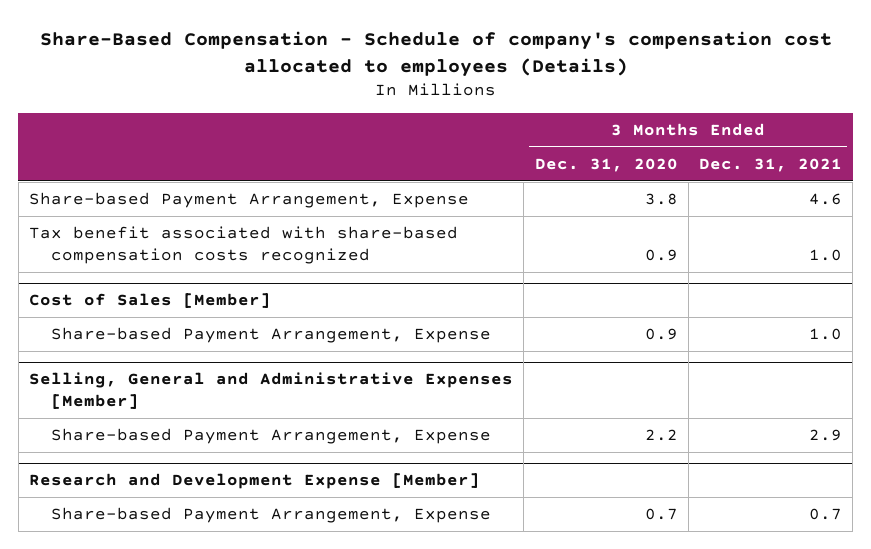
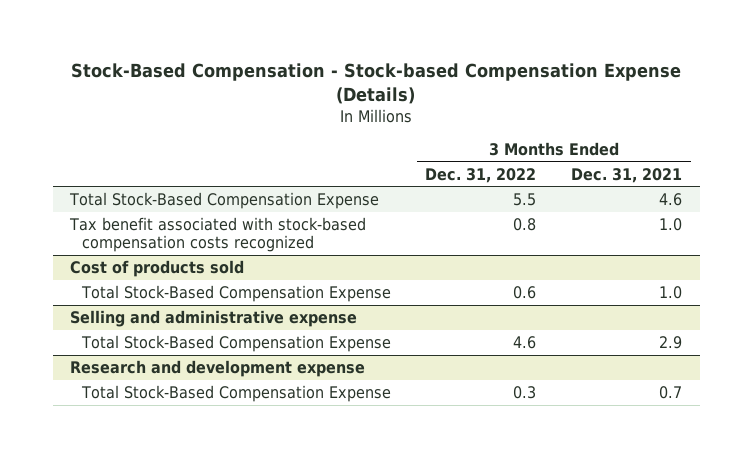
- Share-Based Compensation - Schedule of company's compensation cost allocated to employees (Details)
+ Stock-Based Compensation - Stock-based Compensation Expense (Details)
- | 3 Months Ended Dec. 31, 2020 | 3 Months Ended Dec. 31, 2021
+ | 3 Months Ended Dec. 31, 2022 | 3 Months Ended Dec. 31, 2021
- Share-based Payment Arrangement, Expense | 3.8 | 4.6
- Tax benefit associated with share-based compensation costs recognized | 0.9 | 1.0
- Cost of Sales [Member]
- Share-based Payment Arrangement, Expense | 0.9 | 1.0
- Selling, General and Administrative Expenses [Member]
- Share-based Payment Arrangement, Expense | 2.2 | 2.9
- Research and Development Expense [Member]
- Share-based Payment Arrangement, Expense | 0.7 | 0.7
+ Total Stock-Based Compensation Expense | 5.5 | 4.6
+ Tax benefit associated with stock-based compensation costs recognized | 0.8 | 1.0
+ Cost of products sold
+ Total Stock-Based Compensation Expense | 0.6 | 1.0
+ Selling and administrative expense
+ Total Stock-Based Compensation Expense | 4.6 | 2.9
+ Research and development expense
+ Total Stock-Based Compensation Expense | 0.3 | 0.7

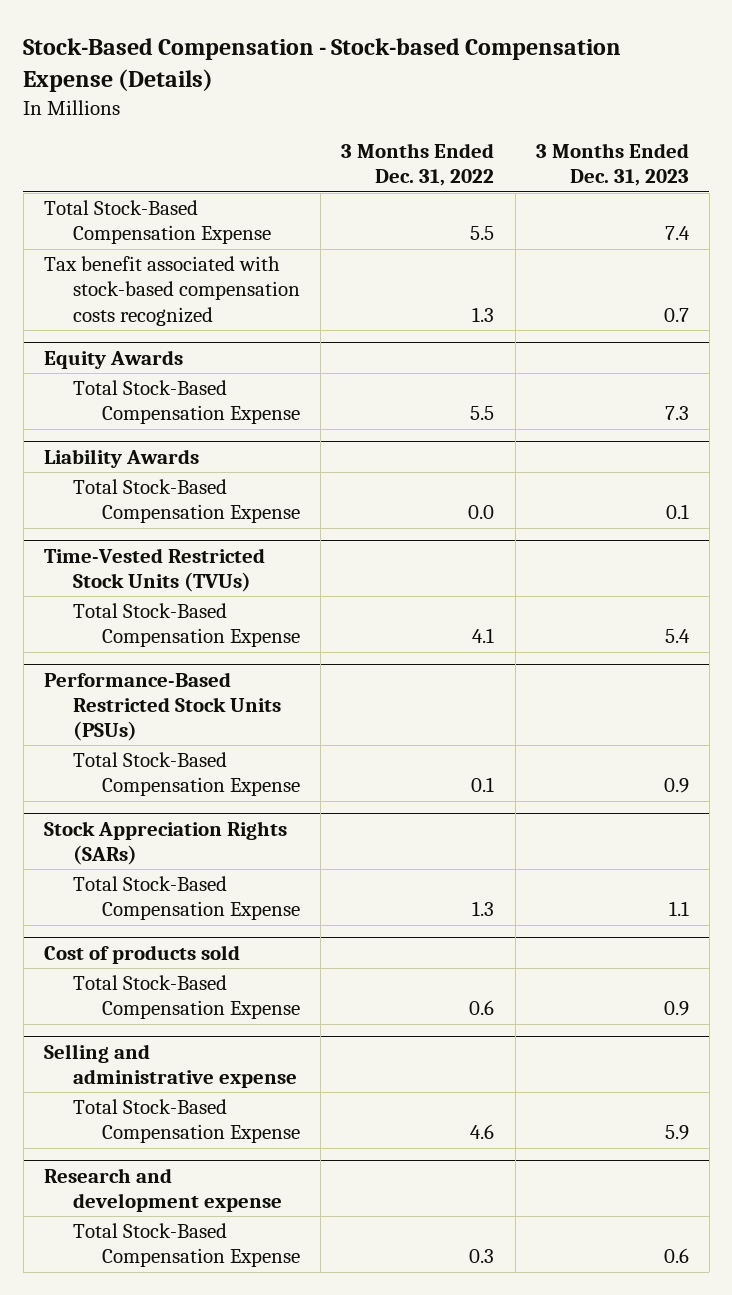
- | 3 Months Ended Dec. 31, 2022 | 3 Months Ended Dec. 31, 2021
+ | 3 Months Ended Dec. 31, 2022 | 3 Months Ended Dec. 31, 2023
- Tax benefit associated with stock-based compensation costs recognized | 0.8 | 1.0
+ Tax benefit associated with stock-based compensation costs recognized | 1.3 | 0.7
+ Equity Awards
+ Total Stock-Based Compensation Expense | 5.5 | 7.3
+ Liability Awards
+ Total Stock-Based Compensation Expense | 0.0 | 0.1
+ Time-Vested Restricted Stock Units (TVUs)
+ Total Stock-Based Compensation Expense | 4.1 | 5.4
+ Performance-Based Restricted Stock Units (PSUs)
+ Total Stock-Based Compensation Expense | 0.1 | 0.9
+ Stock Appreciation Rights (SARs)
+ Total Stock-Based Compensation Expense | 1.3 | 1.1

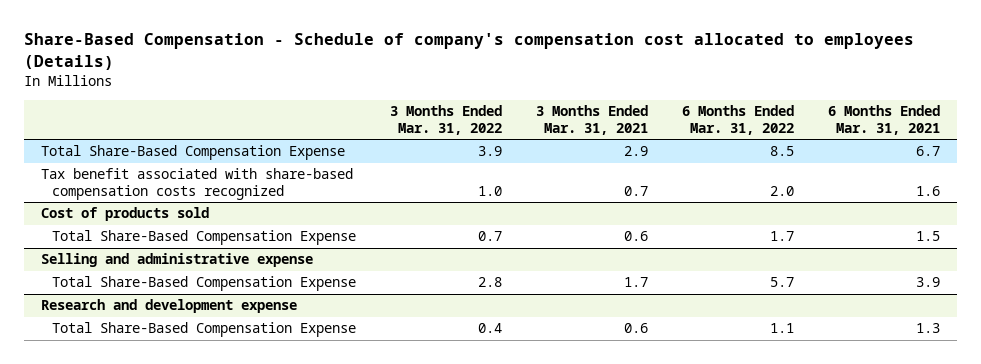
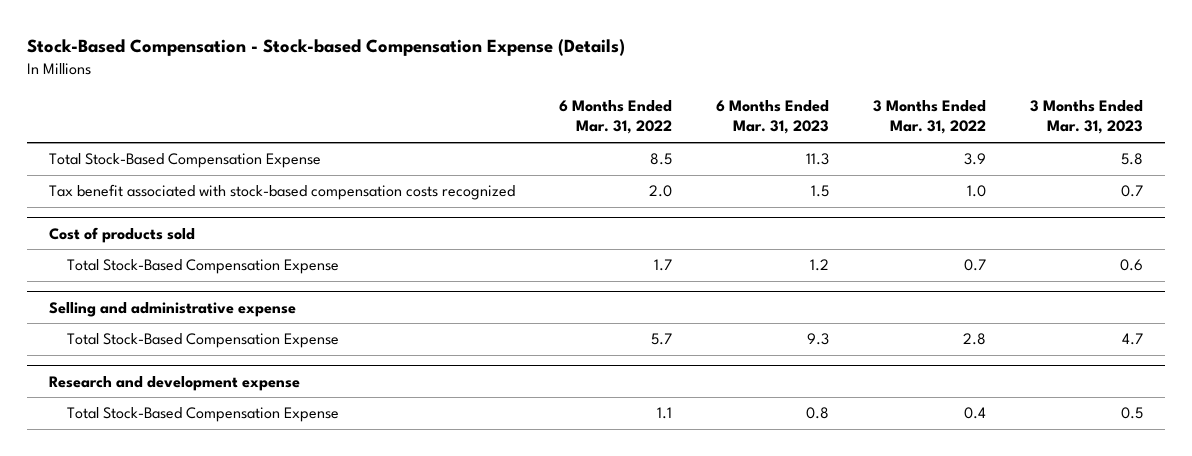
- Share-Based Compensation - Schedule of company's compensation cost allocated to employees (Details)
+ Stock-Based Compensation - Stock-based Compensation Expense (Details)
- | 3 Months Ended Mar. 31, 2022 | 3 Months Ended Mar. 31, 2021 | 6 Months Ended Mar. 31, 2022 | 6 Months Ended Mar. 31, 2021
+ | 6 Months Ended Mar. 31, 2022 | 6 Months Ended Mar. 31, 2023 | 3 Months Ended Mar. 31, 2022 | 3 Months Ended Mar. 31, 2023
- Total Share-Based Compensation Expense | 3.9 | 2.9 | 8.5 | 6.7
- Tax benefit associated with share-based compensation costs recognized | 1.0 | 0.7 | 2.0 | 1.6
+ Total Stock-Based Compensation Expense | 8.5 | 11.3 | 3.9 | 5.8
+ Tax benefit associated with stock-based compensation costs recognized | 2.0 | 1.5 | 1.0 | 0.7
@ Cost of products sold
- Total Share-Based Compensation Expense | 0.7 | 0.6 | 1.7 | 1.5
+ Total Stock-Based Compensation Expense | 1.7 | 1.2 | 0.7 | 0.6
@ Selling and administrative expense
- Total Share-Based Compensation Expense | 2.8 | 1.7 | 5.7 | 3.9
+ Total Stock-Based Compensation Expense | 5.7 | 9.3 | 2.8 | 4.7
@ Research and development expense
- Total Share-Based Compensation Expense | 0.4 | 0.6 | 1.1 | 1.3
+ Total Stock-Based Compensation Expense | 1.1 | 0.8 | 0.4 | 0.5

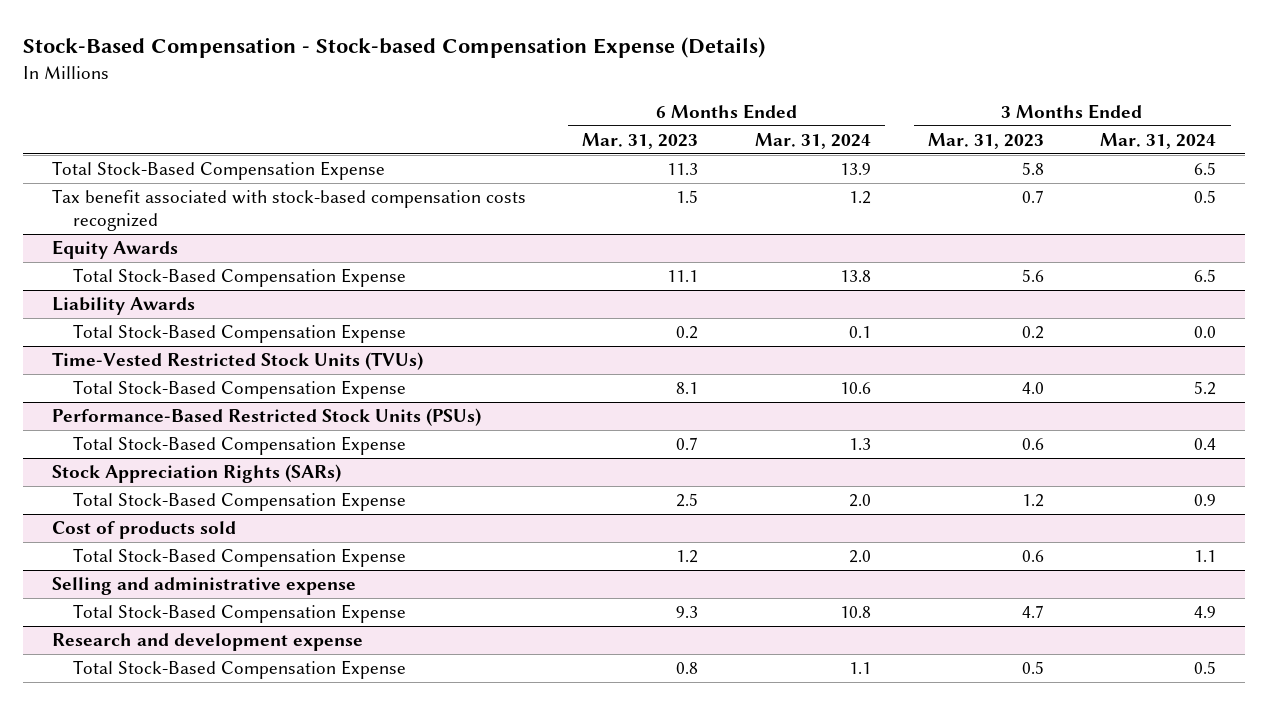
- | 6 Months Ended Mar. 31, 2022 | 6 Months Ended Mar. 31, 2023 | 3 Months Ended Mar. 31, 2022 | 3 Months Ended Mar. 31, 2023
+ | 6 Months Ended Mar. 31, 2023 | 6 Months Ended Mar. 31, 2024 | 3 Months Ended Mar. 31, 2023 | 3 Months Ended Mar. 31, 2024
+ Equity Awards
+ Total Stock-Based Compensation Expense | 11.1 | 13.8 | 5.6 | 6.5
+ Liability Awards
+ Total Stock-Based Compensation Expense | 0.2 | 0.1 | 0.2 | 0.0
+ Time-Vested Restricted Stock Units (TVUs)
+ Total Stock-Based Compensation Expense | 8.1 | 10.6 | 4.0 | 5.2
+ Performance-Based Restricted Stock Units (PSUs)
+ Total Stock-Based Compensation Expense | 0.7 | 1.3 | 0.6 | 0.4
+ Stock Appreciation Rights (SARs)
+ Total Stock-Based Compensation Expense | 2.5 | 2.0 | 1.2 | 0.9

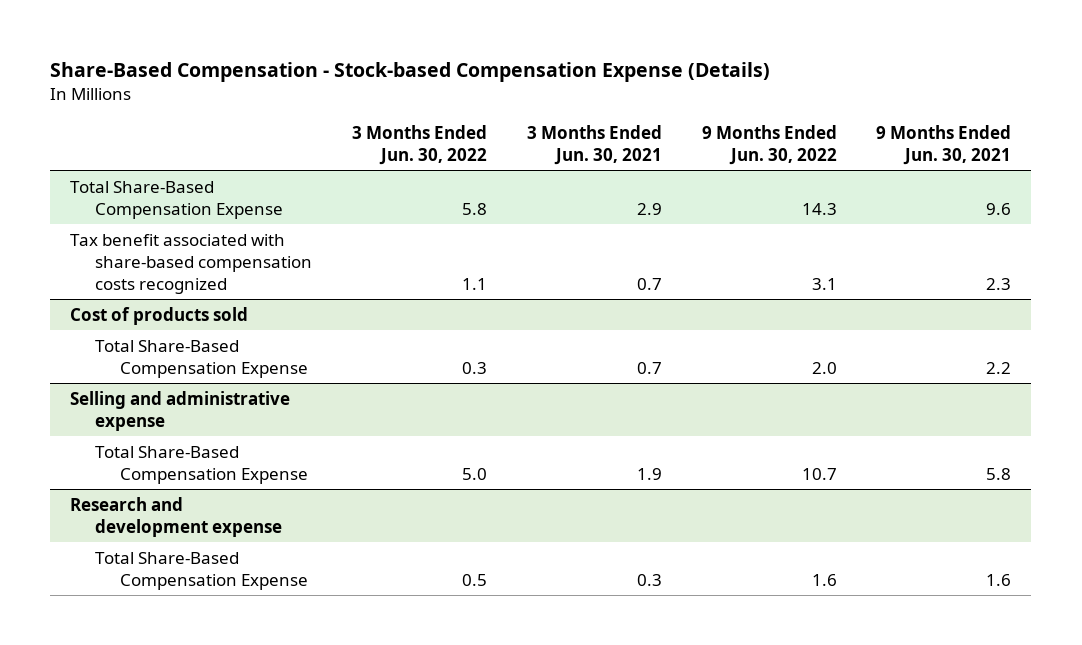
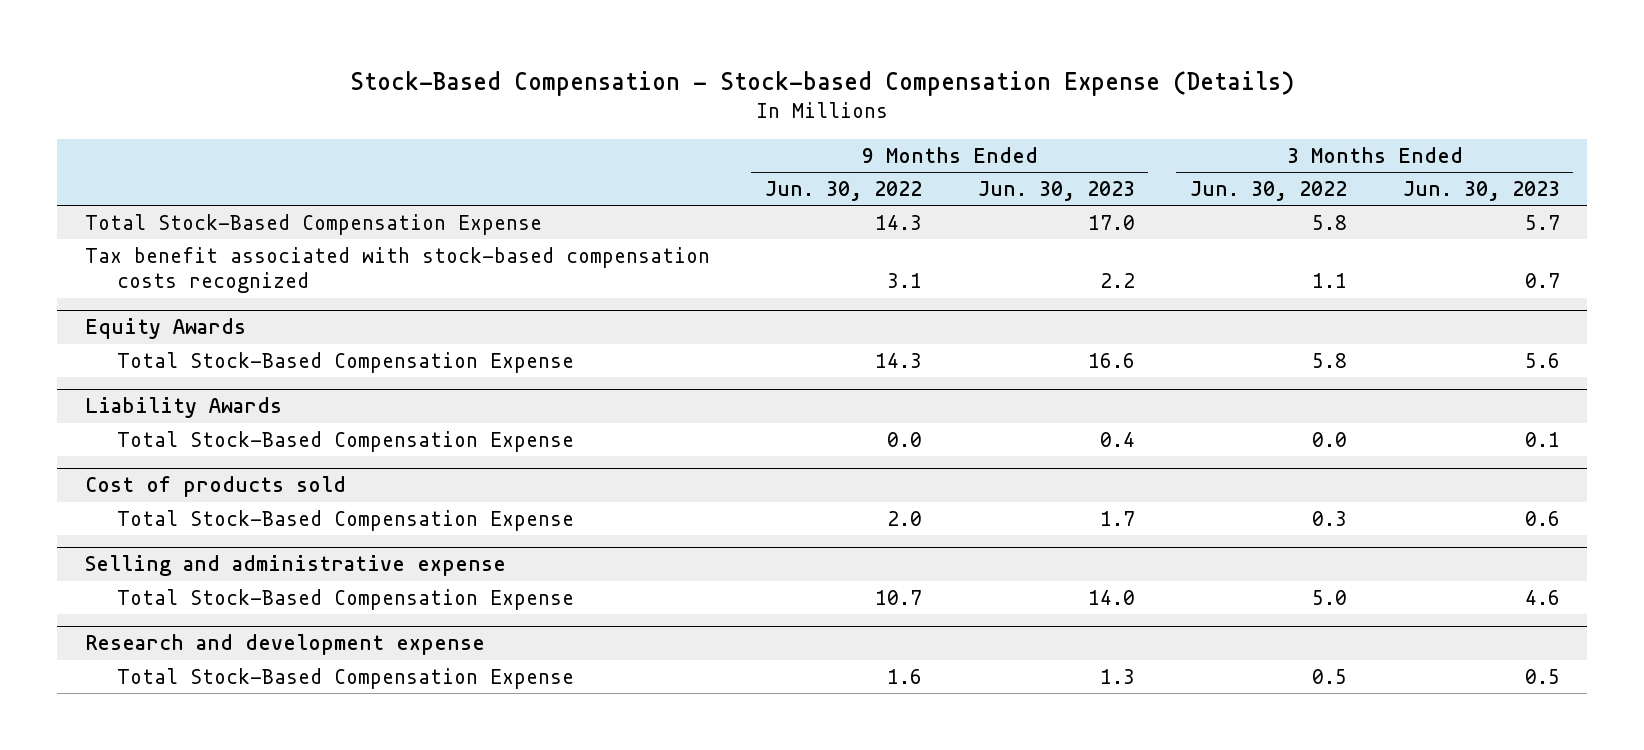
- Share-Based Compensation - Stock-based Compensation Expense (Details)
+ Stock-Based Compensation - Stock-based Compensation Expense (Details)
- | 3 Months Ended Jun. 30, 2022 | 3 Months Ended Jun. 30, 2021 | 9 Months Ended Jun. 30, 2022 | 9 Months Ended Jun. 30, 2021
+ | 9 Months Ended Jun. 30, 2022 | 9 Months Ended Jun. 30, 2023 | 3 Months Ended Jun. 30, 2022 | 3 Months Ended Jun. 30, 2023
- Total Share-Based Compensation Expense | 5.8 | 2.9 | 14.3 | 9.6
- Tax benefit associated with share-based compensation costs recognized | 1.1 | 0.7 | 3.1 | 2.3
+ Total Stock-Based Compensation Expense | 14.3 | 17.0 | 5.8 | 5.7
+ Tax benefit associated with stock-based compensation costs recognized | 3.1 | 2.2 | 1.1 | 0.7
+ Equity Awards
+ Total Stock-Based Compensation Expense | 14.3 | 16.6 | 5.8 | 5.6
+ Liability Awards
+ Total Stock-Based Compensation Expense | 0.0 | 0.4 | 0.0 | 0.1
@ Cost of products sold
- Total Share-Based Compensation Expense | 0.3 | 0.7 | 2.0 | 2.2
+ Total Stock-Based Compensation Expense | 2.0 | 1.7 | 0.3 | 0.6
@ Selling and administrative expense
- Total Share-Based Compensation Expense | 5.0 | 1.9 | 10.7 | 5.8
+ Total Stock-Based Compensation Expense | 10.7 | 14.0 | 5.0 | 4.6
@ Research and development expense
- Total Share-Based Compensation Expense | 0.5 | 0.3 | 1.6 | 1.6
+ Total Stock-Based Compensation Expense | 1.6 | 1.3 | 0.5 | 0.5

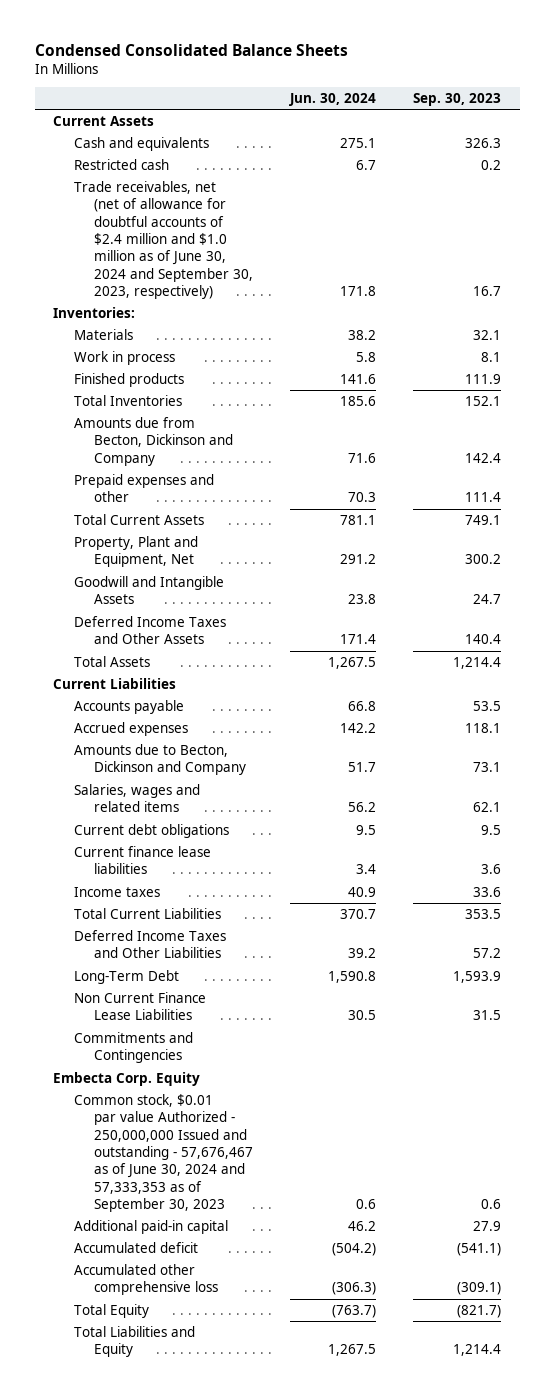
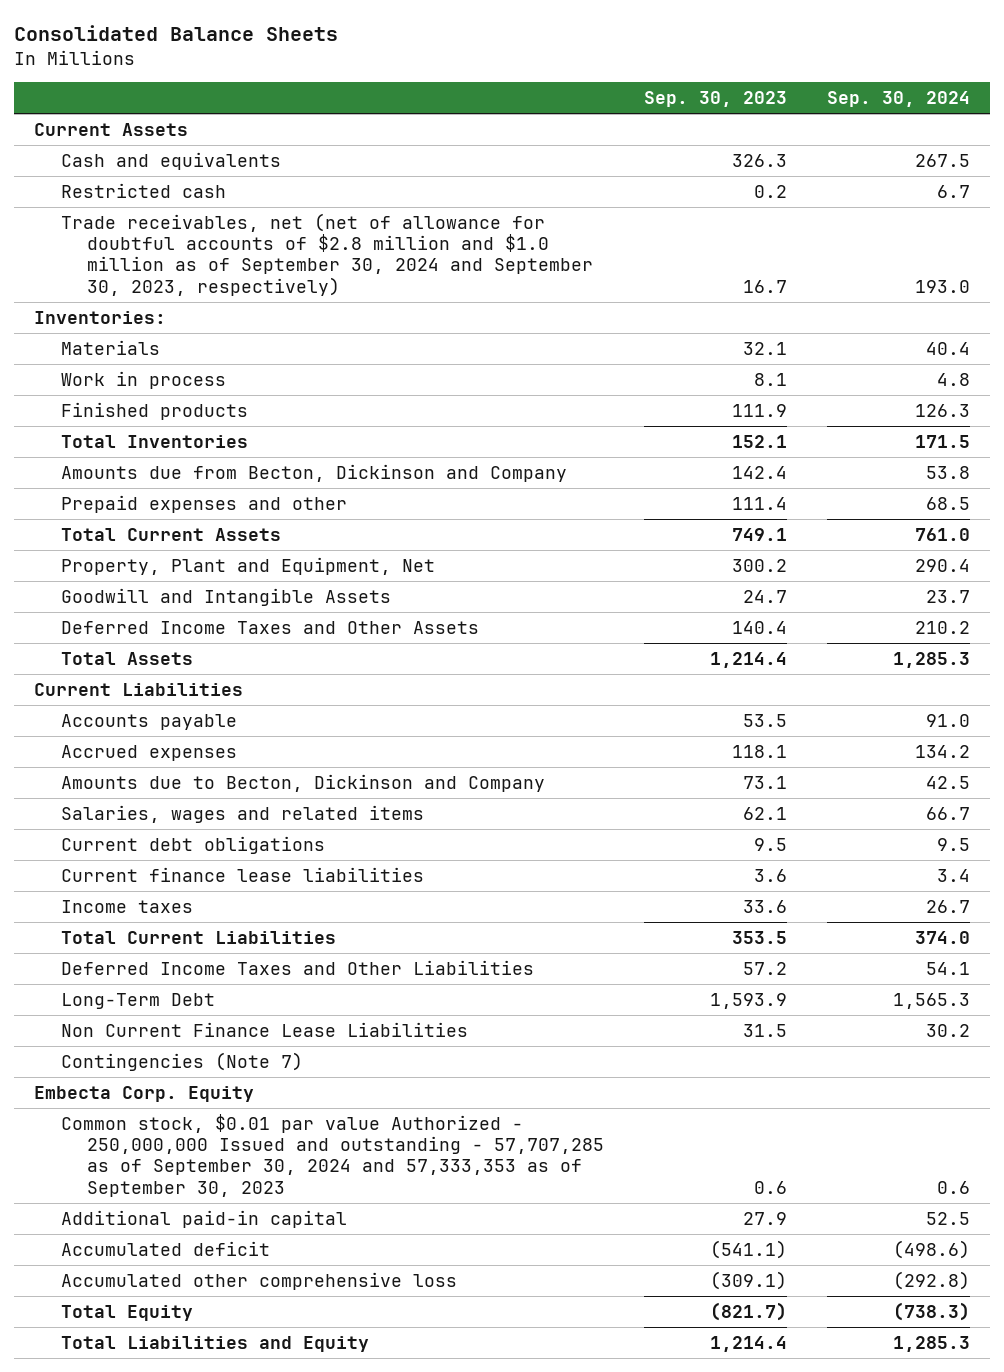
- Condensed Consolidated Balance Sheets
+ Consolidated Balance Sheets
- | Jun. 30, 2024 | Sep. 30, 2023
+ | Sep. 30, 2023 | Sep. 30, 2024
- Trade receivables, net (net of allowance for doubtful accounts of $2.4 million and $1.0 million as of June 30, 2024 and September 30, 2023, respectively) | 171.8 | 16.7
+ Trade receivables, net (net of allowance for doubtful accounts of $2.8 million and $1.0 million as of September 30, 2024 and September 30, 2023, respectively) | 16.7 | 193.0
- Commitments and Contingencies
+ Contingencies (Note 7)
- Common stock, $0.01 par value Authorized - 250,000,000 Issued and outstanding - 57,676,467 as of June 30, 2024 and 57,333,353 as of September 30, 2023 | 0.6 | 0.6
+ Common stock, $0.01 par value Authorized - 250,000,000 Issued and outstanding - 57,707,285 as of September 30, 2024 and 57,333,353 as of September 30, 2023 | 0.6 | 0.6

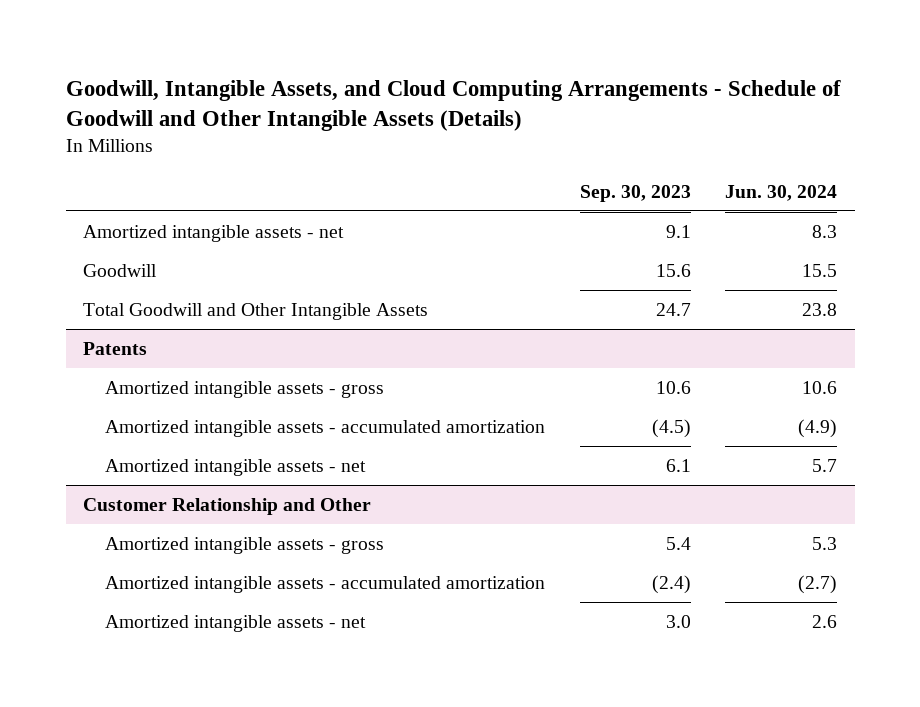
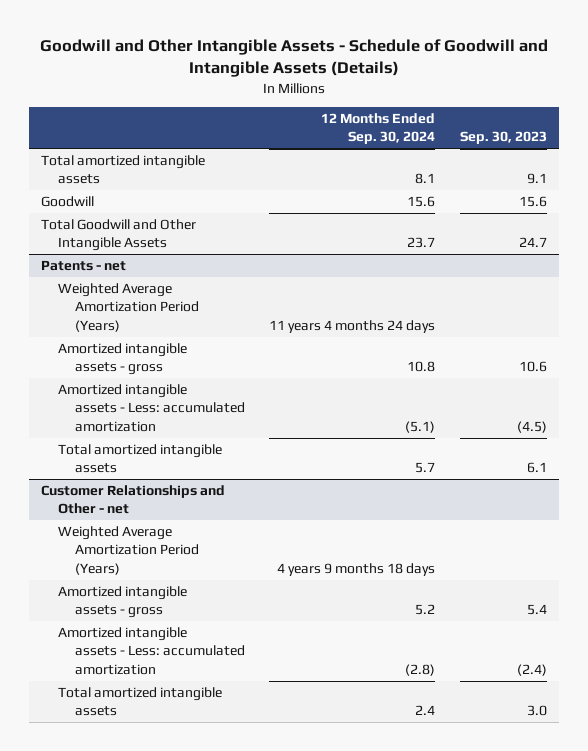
- Goodwill, Intangible Assets, and Cloud Computing Arrangements - Schedule of Goodwill and Other Intangible Assets (Details)
+ Goodwill and Other Intangible Assets - Schedule of Goodwill and Intangible Assets (Details)
- | Sep. 30, 2023 | Jun. 30, 2024
+ | 12 Months Ended Sep. 30, 2024 | Sep. 30, 2023
- Amortized intangible assets - net | 9.1 | 8.3
+ Total amortized intangible assets | 8.1 | 9.1
- Patents
+ Patents - net
+ Weighted Average Amortization Period (Years) | 11 years 4 months 24 days |
- Amortized intangible assets - accumulated amortization | (4.5) | (4.9)
- Amortized intangible assets - net | 6.1 | 5.7
- Customer Relationship and Other
+ Amortized intangible assets - Less: accumulated amortization | (5.1) | (4.5)
+ Total amortized intangible assets | 5.7 | 6.1
+ Customer Relationships and Other - net
+ Weighted Average Amortization Period (Years) | 4 years 9 months 18 days |
- Amortized intangible assets - accumulated amortization | (2.4) | (2.7)
- Amortized intangible assets - net | 3.0 | 2.6
+ Amortized intangible assets - Less: accumulated amortization | (2.8) | (2.4)
+ Total amortized intangible assets | 2.4 | 3.0

